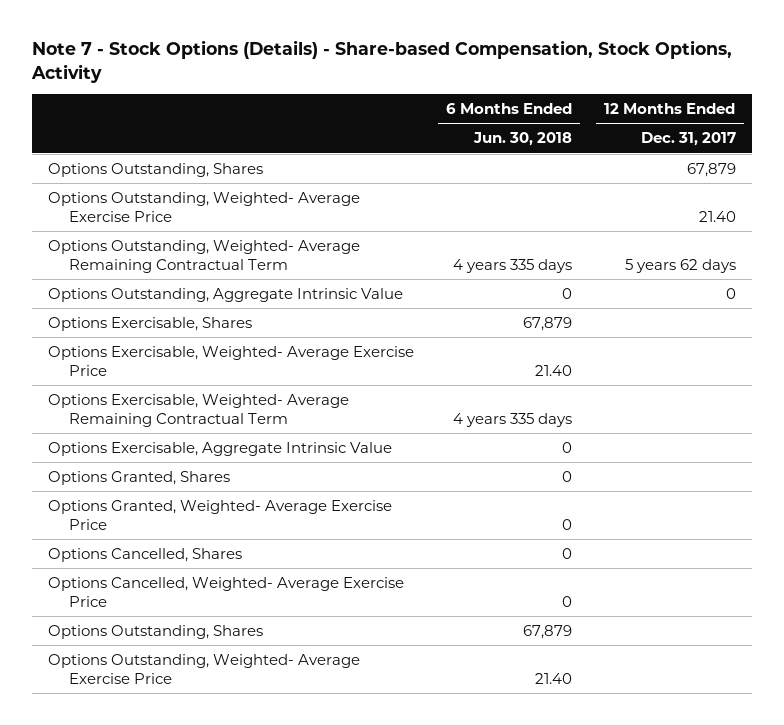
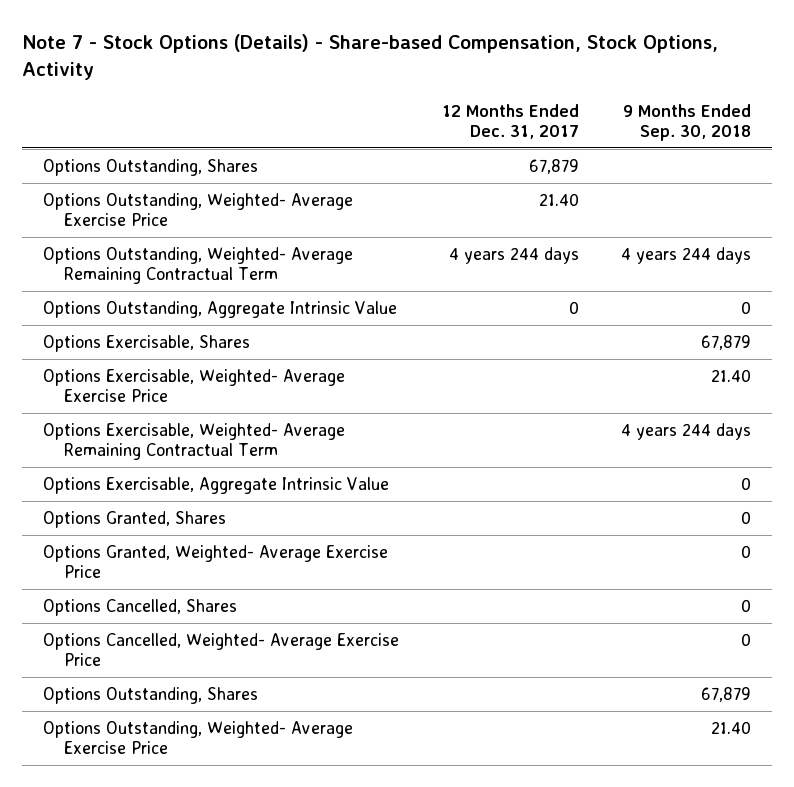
- | 6 Months Ended Jun. 30, 2018 | 12 Months Ended Dec. 31, 2017
+ | 12 Months Ended Dec. 31, 2017 | 9 Months Ended Sep. 30, 2018
- Options Outstanding, Weighted- Average Remaining Contractual Term | 4 years 335 days | 5 years 62 days
+ Options Outstanding, Weighted- Average Remaining Contractual Term | 4 years 244 days | 4 years 244 days

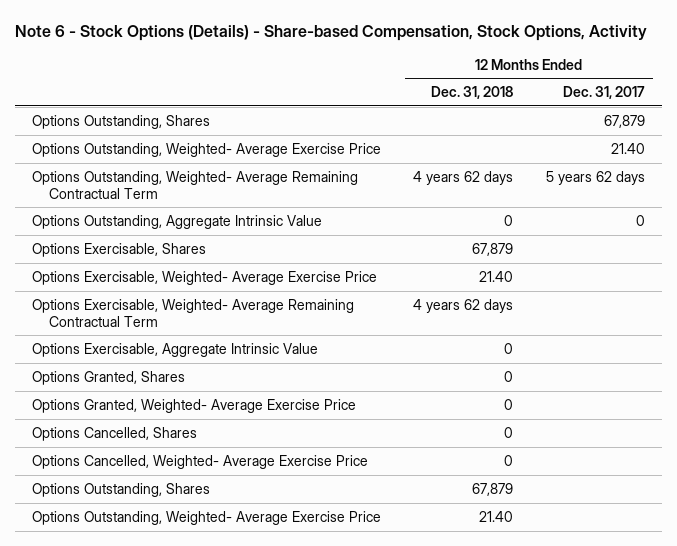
- Note 7 - Stock Options (Details) - Share-based Compensation, Stock Options, Activity
+ Note 6 - Stock Options (Details) - Share-based Compensation, Stock Options, Activity
- | 12 Months Ended Dec. 31, 2017 | 9 Months Ended Sep. 30, 2018
+ | 12 Months Ended Dec. 31, 2018 | 12 Months Ended Dec. 31, 2017
- Options Outstanding, Weighted- Average Remaining Contractual Term | 4 years 244 days | 4 years 244 days
+ Options Outstanding, Weighted- Average Remaining Contractual Term | 4 years 62 days | 5 years 62 days

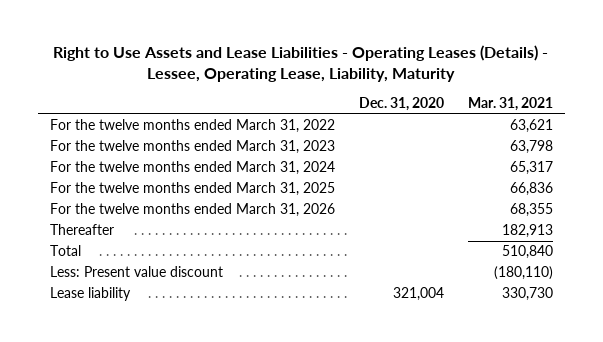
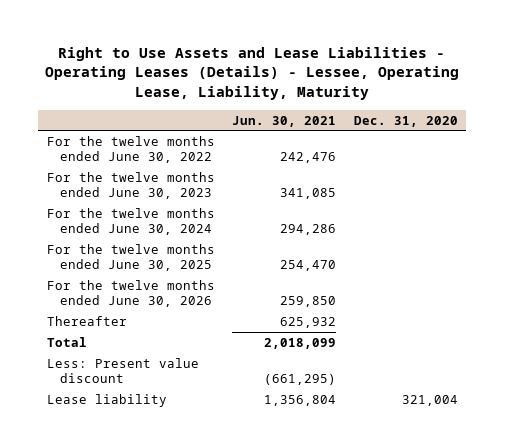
- | Dec. 31, 2020 | Mar. 31, 2021
+ | Jun. 30, 2021 | Dec. 31, 2020
- For the twelve months ended March 31, 2022 | | 63,621
- For the twelve months ended March 31, 2023 | | 63,798
- For the twelve months ended March 31, 2024 | | 65,317
- For the twelve months ended March 31, 2025 | | 66,836
- For the twelve months ended March 31, 2026 | | 68,355
+ For the twelve months ended June 30, 2022 | 242,476 |
+ For the twelve months ended June 30, 2023 | 341,085 |
+ For the twelve months ended June 30, 2024 | 294,286 |
+ For the twelve months ended June 30, 2025 | 254,470 |
+ For the twelve months ended June 30, 2026 | 259,850 |

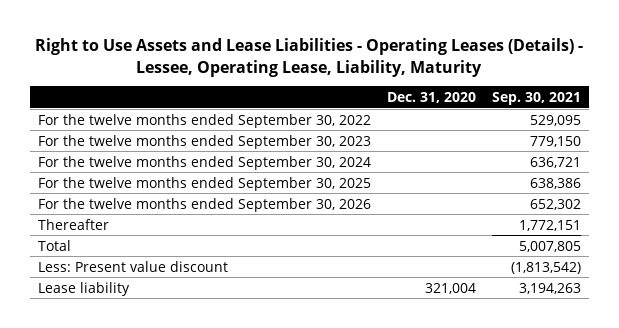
- | Jun. 30, 2021 | Dec. 31, 2020
+ | Dec. 31, 2020 | Sep. 30, 2021
- For the twelve months ended June 30, 2022 | 242,476 |
- For the twelve months ended June 30, 2023 | 341,085 |
- For the twelve months ended June 30, 2024 | 294,286 |
- For the twelve months ended June 30, 2025 | 254,470 |
- For the twelve months ended June 30, 2026 | 259,850 |
+ For the twelve months ended September 30, 2022 | | 529,095
+ For the twelve months ended September 30, 2023 | | 779,150
+ For the twelve months ended September 30, 2024 | | 636,721
+ For the twelve months ended September 30, 2025 | | 638,386
+ For the twelve months ended September 30, 2026 | | 652,302

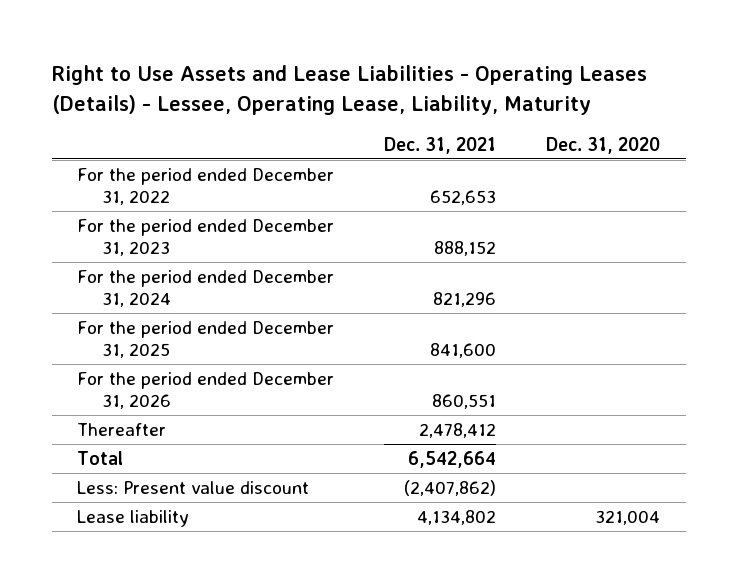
- | Dec. 31, 2020 | Sep. 30, 2021
+ | Dec. 31, 2021 | Dec. 31, 2020
- For the twelve months ended September 30, 2022 | | 529,095
- For the twelve months ended September 30, 2023 | | 779,150
- For the twelve months ended September 30, 2024 | | 636,721
- For the twelve months ended September 30, 2025 | | 638,386
- For the twelve months ended September 30, 2026 | | 652,302
+ For the period ended December 31, 2022 | 652,653 |
+ For the period ended December 31, 2023 | 888,152 |
+ For the period ended December 31, 2024 | 821,296 |
+ For the period ended December 31, 2025 | 841,600 |
+ For the period ended December 31, 2026 | 860,551 |

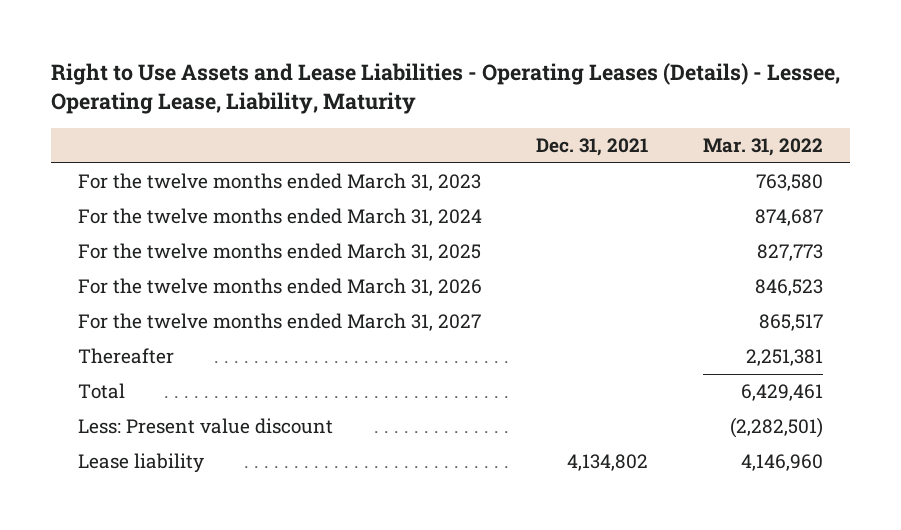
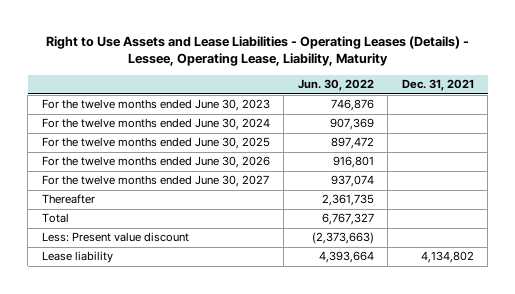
- | Dec. 31, 2021 | Mar. 31, 2022
+ | Jun. 30, 2022 | Dec. 31, 2021
- For the twelve months ended March 31, 2023 | | 763,580
- For the twelve months ended March 31, 2024 | | 874,687
- For the twelve months ended March 31, 2025 | | 827,773
- For the twelve months ended March 31, 2026 | | 846,523
- For the twelve months ended March 31, 2027 | | 865,517
+ For the twelve months ended June 30, 2023 | 746,876 |
+ For the twelve months ended June 30, 2024 | 907,369 |
+ For the twelve months ended June 30, 2025 | 897,472 |
+ For the twelve months ended June 30, 2026 | 916,801 |
+ For the twelve months ended June 30, 2027 | 937,074 |

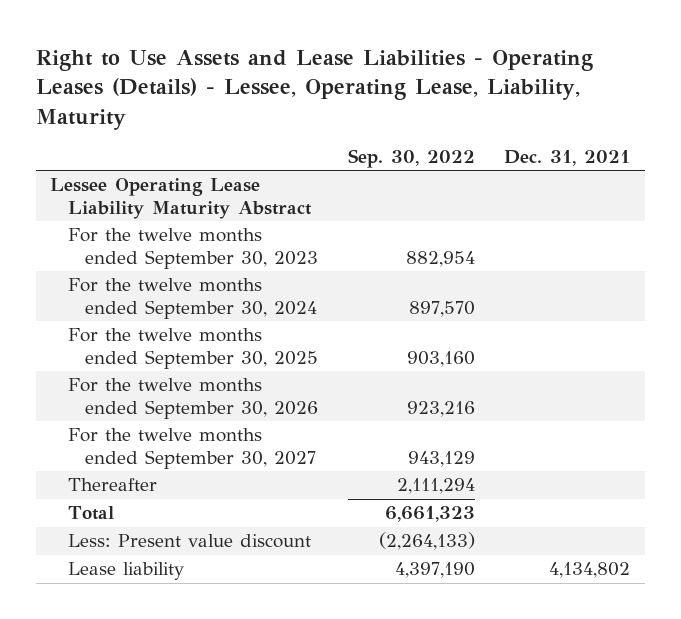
- | Jun. 30, 2022 | Dec. 31, 2021
+ | Sep. 30, 2022 | Dec. 31, 2021
- For the twelve months ended June 30, 2023 | 746,876 |
- For the twelve months ended June 30, 2024 | 907,369 |
- For the twelve months ended June 30, 2025 | 897,472 |
- For the twelve months ended June 30, 2026 | 916,801 |
- For the twelve months ended June 30, 2027 | 937,074 |
+ Lessee Operating Lease Liability Maturity Abstract
+ For the twelve months ended September 30, 2023 | 882,954 |
+ For the twelve months ended September 30, 2024 | 897,570 |
+ For the twelve months ended September 30, 2025 | 903,160 |
+ For the twelve months ended September 30, 2026 | 923,216 |
+ For the twelve months ended September 30, 2027 | 943,129 |

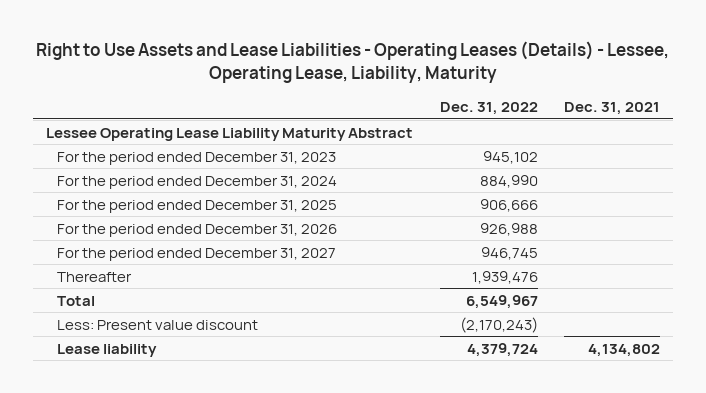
- | Sep. 30, 2022 | Dec. 31, 2021
+ | Dec. 31, 2022 | Dec. 31, 2021
- For the twelve months ended September 30, 2023 | 882,954 |
- For the twelve months ended September 30, 2024 | 897,570 |
- For the twelve months ended September 30, 2025 | 903,160 |
- For the twelve months ended September 30, 2026 | 923,216 |
- For the twelve months ended September 30, 2027 | 943,129 |
+ For the period ended December 31, 2023 | 945,102 |
+ For the period ended December 31, 2024 | 884,990 |
+ For the period ended December 31, 2025 | 906,666 |
+ For the period ended December 31, 2026 | 926,988 |
+ For the period ended December 31, 2027 | 946,745 |

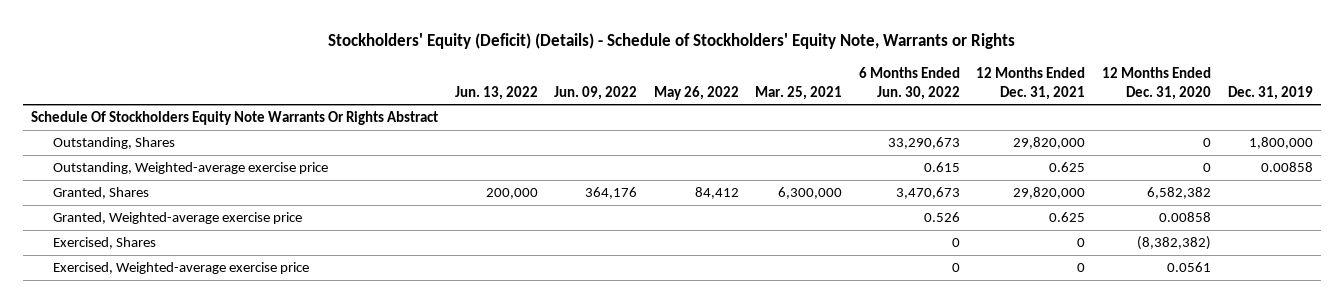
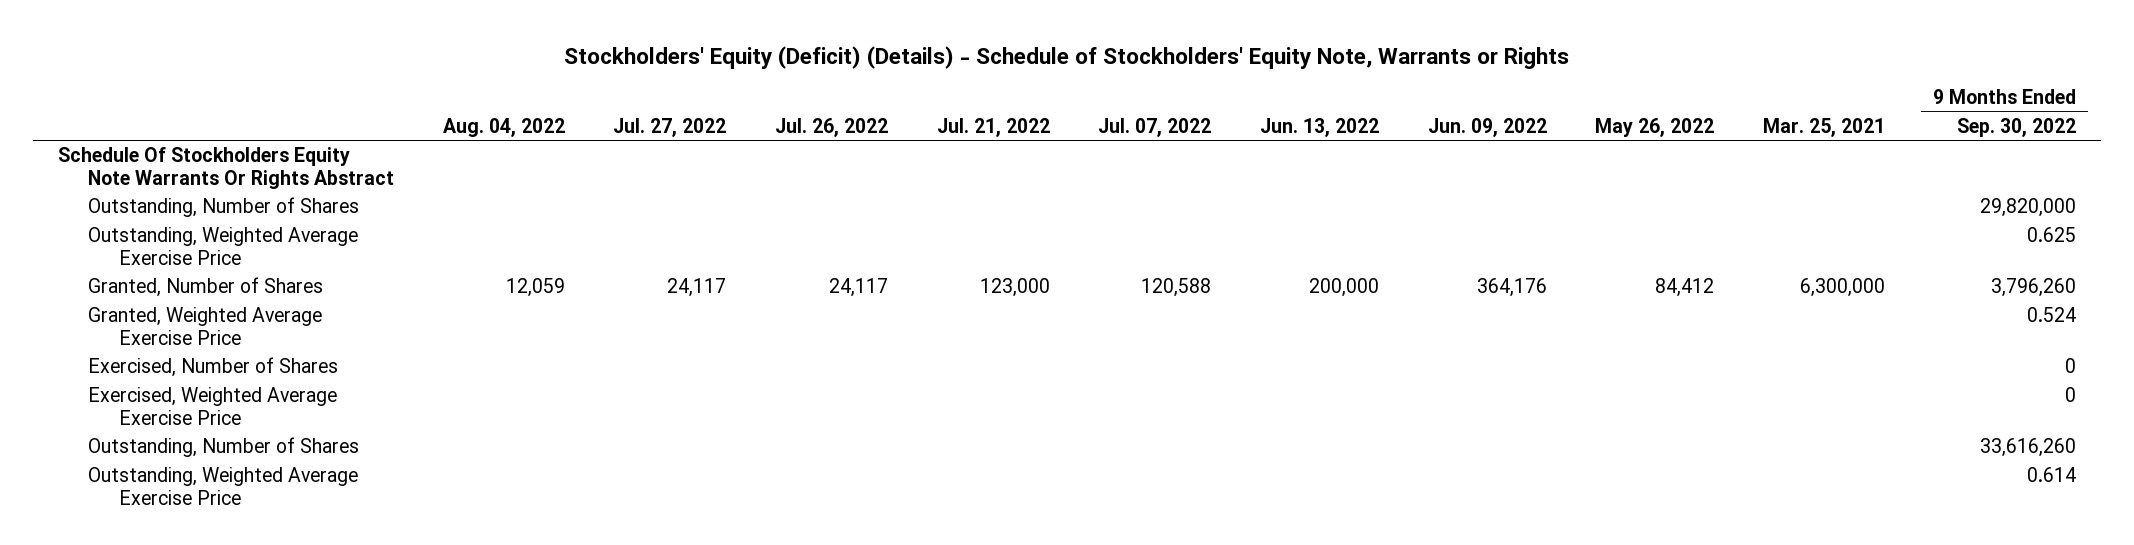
- | Jun. 13, 2022 | Jun. 09, 2022 | May 26, 2022 | Mar. 25, 2021 | 6 Months Ended Jun. 30, 2022 | 12 Months Ended Dec. 31, 2021 | 12 Months Ended Dec. 31, 2020 | Dec. 31, 2019
+ | Aug. 04, 2022 | Jul. 27, 2022 | Jul. 26, 2022 | Jul. 21, 2022 | Jul. 07, 2022 | Jun. 13, 2022 | Jun. 09, 2022 | May 26, 2022 | Mar. 25, 2021 | 9 Months Ended Sep. 30, 2022
- Outstanding, Shares | | | | | 33,290,673 | 29,820,000 | 0 | 1,800,000
- Outstanding, Weighted-average exercise price | | | | | 0.615 | 0.625 | 0 | 0.00858
- Granted, Shares | 200,000 | 364,176 | 84,412 | 6,300,000 | 3,470,673 | 29,820,000 | 6,582,382 |
- Granted, Weighted-average exercise price | | | | | 0.526 | 0.625 | 0.00858 |
- Exercised, Shares | | | | | 0 | 0 | (8,382,382) |
- Exercised, Weighted-average exercise price | | | | | 0 | 0 | 0.0561 |
+ Outstanding, Number of Shares | | | | | | | | | | 29,820,000
+ Outstanding, Weighted Average Exercise Price | | | | | | | | | | 0.625
+ Granted, Number of Shares | 12,059 | 24,117 | 24,117 | 123,000 | 120,588 | 200,000 | 364,176 | 84,412 | 6,300,000 | 3,796,260
+ Granted, Weighted Average Exercise Price | | | | | | | | | | 0.524
+ Exercised, Number of Shares | | | | | | | | | | 0
+ Exercised, Weighted Average Exercise Price | | | | | | | | | | 0
+ Outstanding, Number of Shares | | | | | | | | | | 33,616,260
+ Outstanding, Weighted Average Exercise Price | | | | | | | | | | 0.614

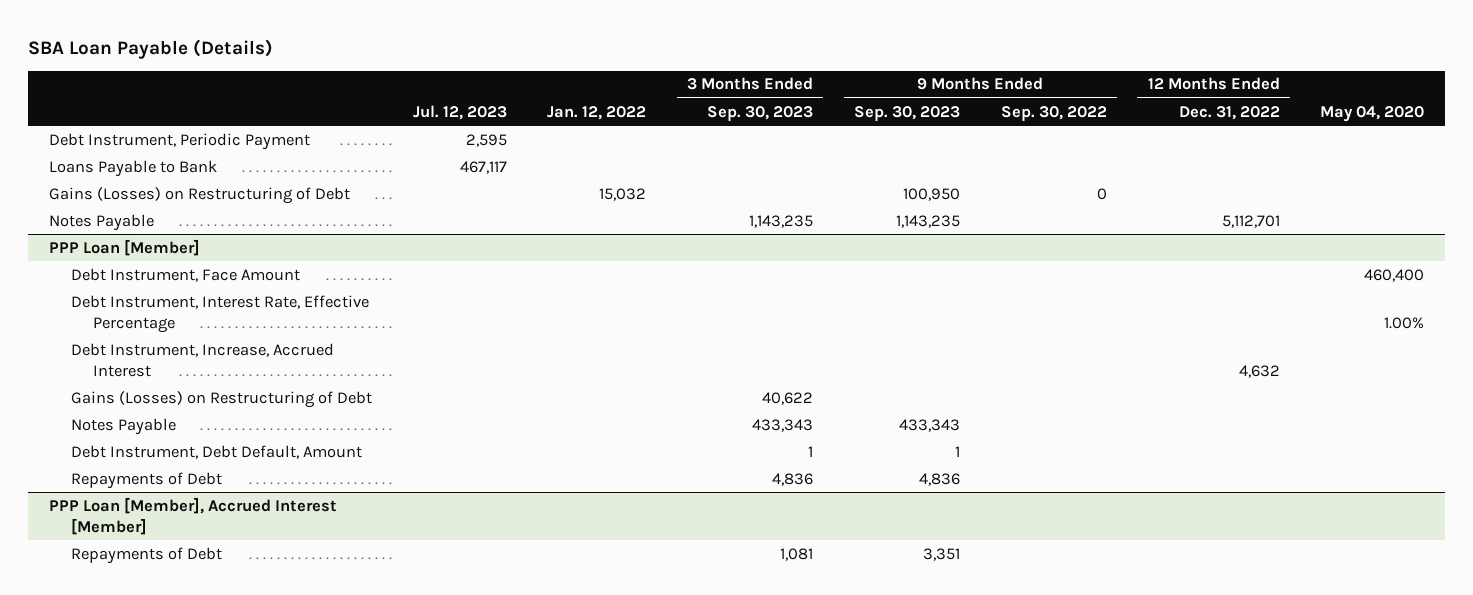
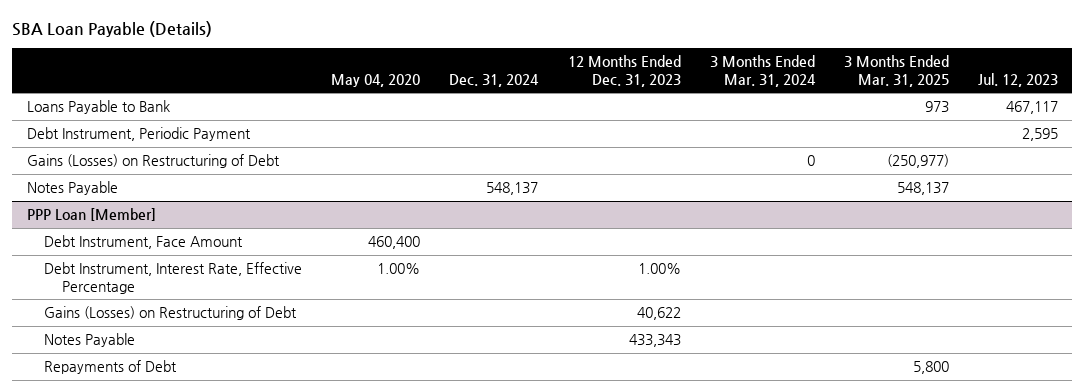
- | Jul. 12, 2023 | Jan. 12, 2022 | 3 Months Ended Sep. 30, 2023 | 9 Months Ended Sep. 30, 2023 | 9 Months Ended Sep. 30, 2022 | 12 Months Ended Dec. 31, 2022 | May 04, 2020
+ | May 04, 2020 | Dec. 31, 2024 | 12 Months Ended Dec. 31, 2023 | 3 Months Ended Mar. 31, 2024 | 3 Months Ended Mar. 31, 2025 | Jul. 12, 2023
moved down: Debt Instrument, Periodic Payment | | | | | | 2,595
@ PPP Loan [Member]
- Debt Instrument, Increase, Accrued Interest | | | | | | 4,632 |
- Debt Instrument, Debt Default, Amount | | | 1 | 1 | | |
- PPP Loan [Member], Accrued Interest [Member]
- Repayments of Debt | | | 1,081 | 3,351 | | |

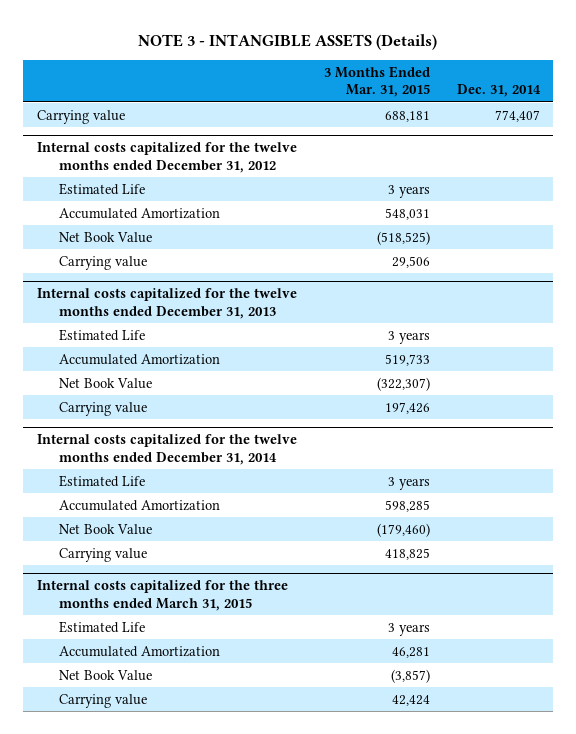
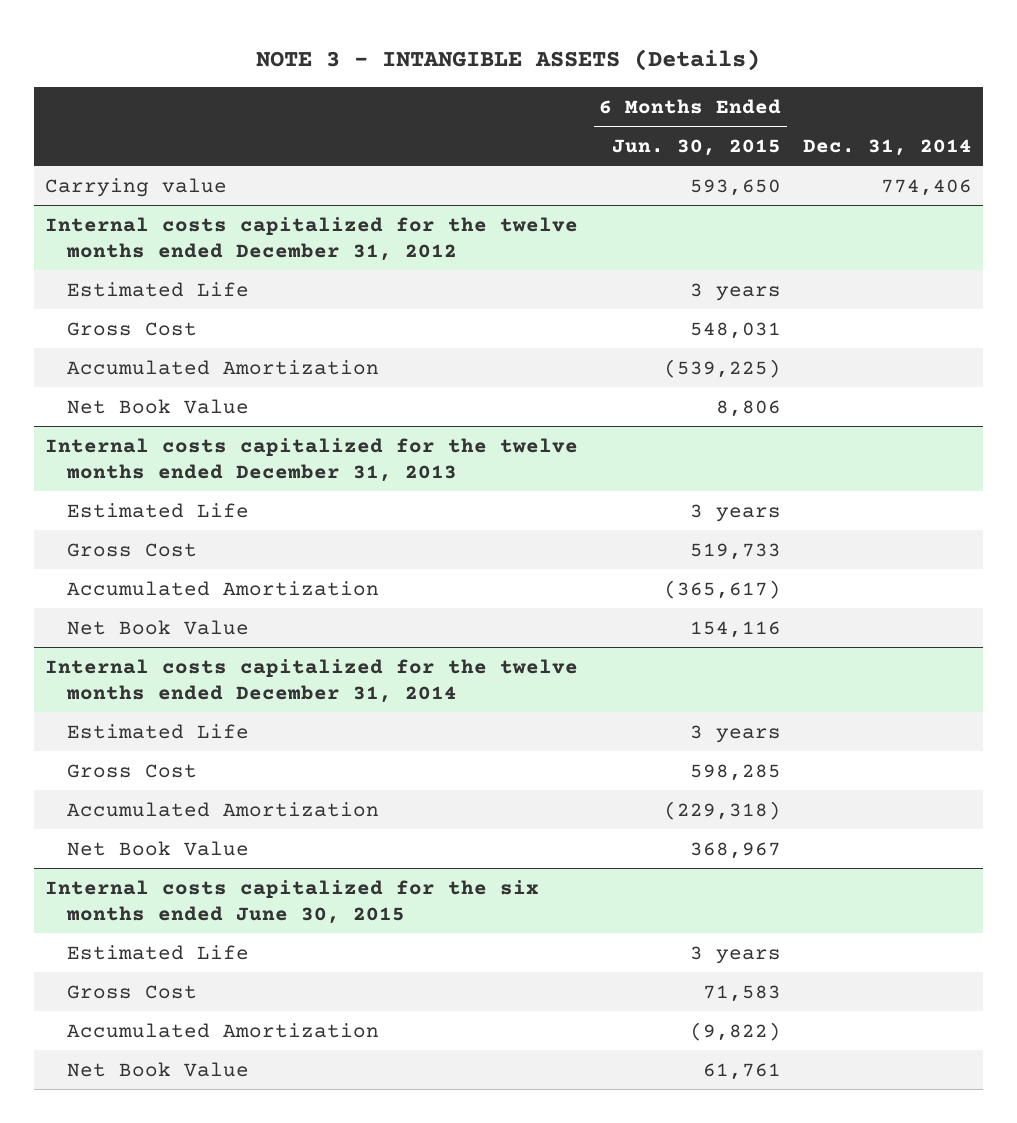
- | 3 Months Ended Mar. 31, 2015 | Dec. 31, 2014
+ | 6 Months Ended Jun. 30, 2015 | Dec. 31, 2014
- Carrying value | 688,181 | 774,407
+ Carrying value | 593,650 | 774,406
@ Internal costs capitalized for the twelve months ended December 31, 2012
+ Gross Cost | 548,031 |
- Carrying value | 29,506 |
@ Internal costs capitalized for the twelve months ended December 31, 2013
+ Gross Cost | 519,733 |
- Carrying value | 197,426 |
@ Internal costs capitalized for the twelve months ended December 31, 2014
+ Gross Cost | 598,285 |
- Carrying value | 418,825 |
- Internal costs capitalized for the three months ended March 31, 2015
- Estimated Life | 3 years |
- Accumulated Amortization | 46,281 |
- Net Book Value | (3,857) |
- Carrying value | 42,424 |
+ Internal costs capitalized for the six months ended June 30, 2015
+ Estimated Life | 3 years |
+ Gross Cost | 71,583 |
+ Accumulated Amortization | (9,822) |
+ Net Book Value | 61,761 |

